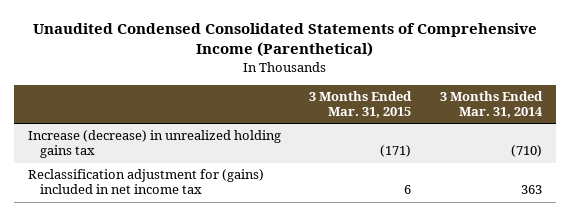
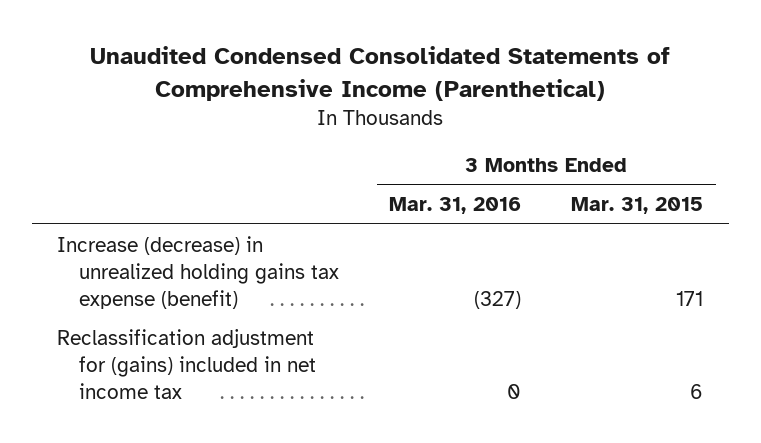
- | 3 Months Ended Mar. 31, 2015 | 3 Months Ended Mar. 31, 2014
+ | 3 Months Ended Mar. 31, 2016 | 3 Months Ended Mar. 31, 2015
- Increase (decrease) in unrealized holding gains tax | (171) | (710)
+ Increase (decrease) in unrealized holding gains tax expense (benefit) | (327) | 171

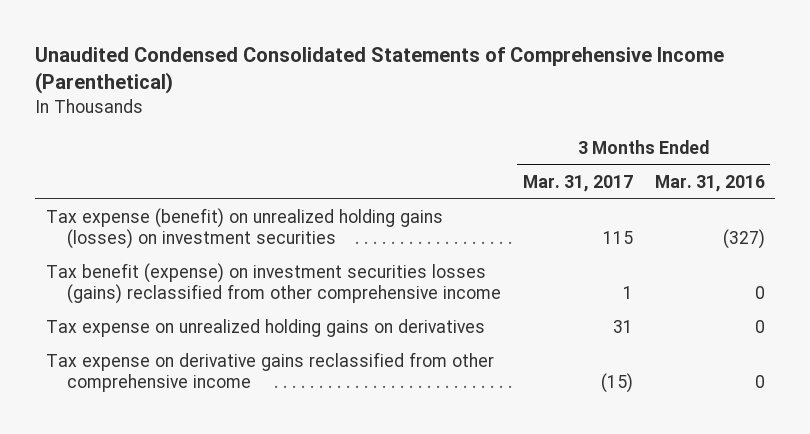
- | 3 Months Ended Mar. 31, 2016 | 3 Months Ended Mar. 31, 2015
+ | 3 Months Ended Mar. 31, 2017 | 3 Months Ended Mar. 31, 2016
- Increase (decrease) in unrealized holding gains tax expense (benefit) | (327) | 171
- Reclassification adjustment for (gains) included in net income tax | 0 | 6
+ Tax expense (benefit) on unrealized holding gains (losses) on investment securities | 115 | (327)
+ Tax benefit (expense) on investment securities losses (gains) reclassified from other comprehensive income | 1 | 0
+ Tax expense on unrealized holding gains on derivatives | 31 | 0
+ Tax expense on derivative gains reclassified from other comprehensive income | (15) | 0

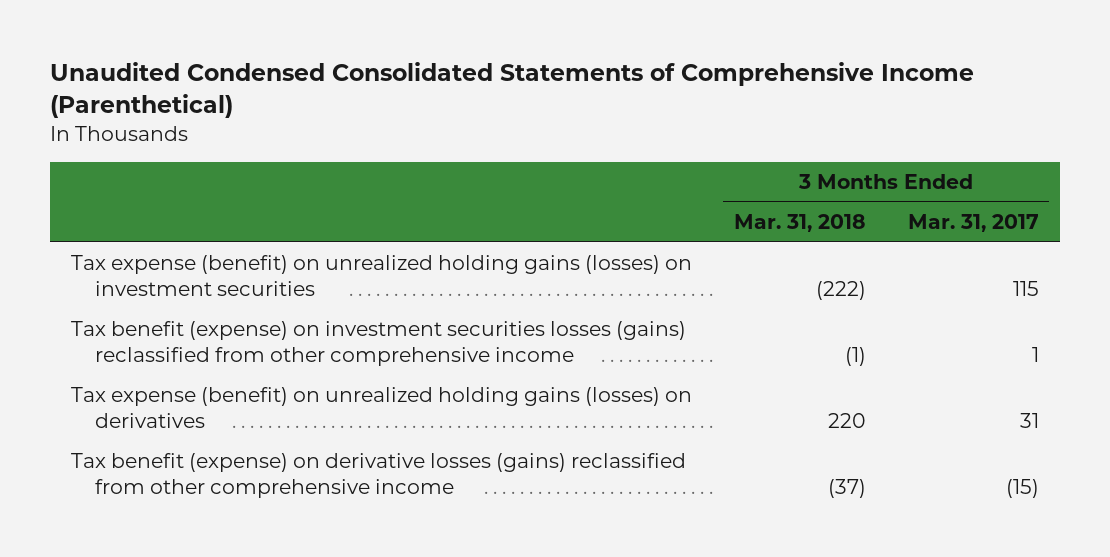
- | 3 Months Ended Mar. 31, 2017 | 3 Months Ended Mar. 31, 2016
+ | 3 Months Ended Mar. 31, 2018 | 3 Months Ended Mar. 31, 2017
- Tax expense on unrealized holding gains on derivatives | 31 | 0
- Tax expense on derivative gains reclassified from other comprehensive income | (15) | 0
+ Tax expense (benefit) on unrealized holding gains (losses) on derivatives | 220 | 31
+ Tax benefit (expense) on derivative losses (gains) reclassified from other comprehensive income | (37) | (15)

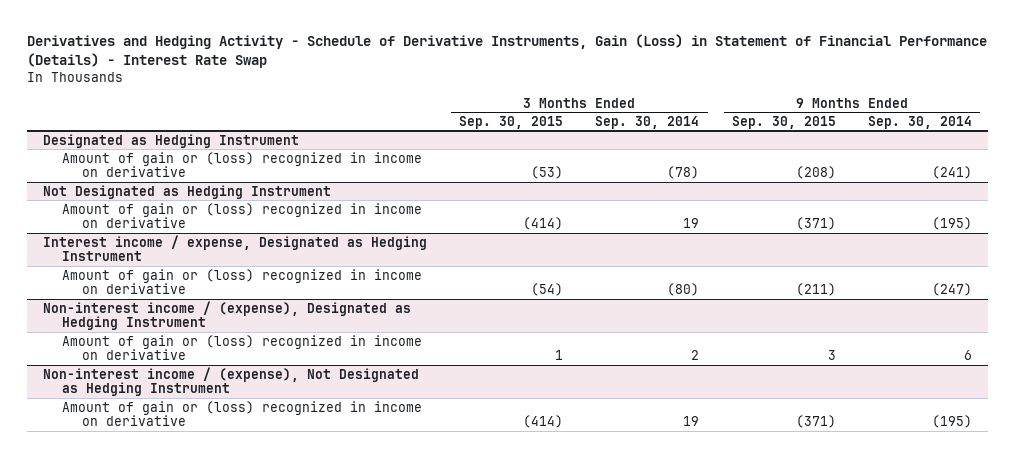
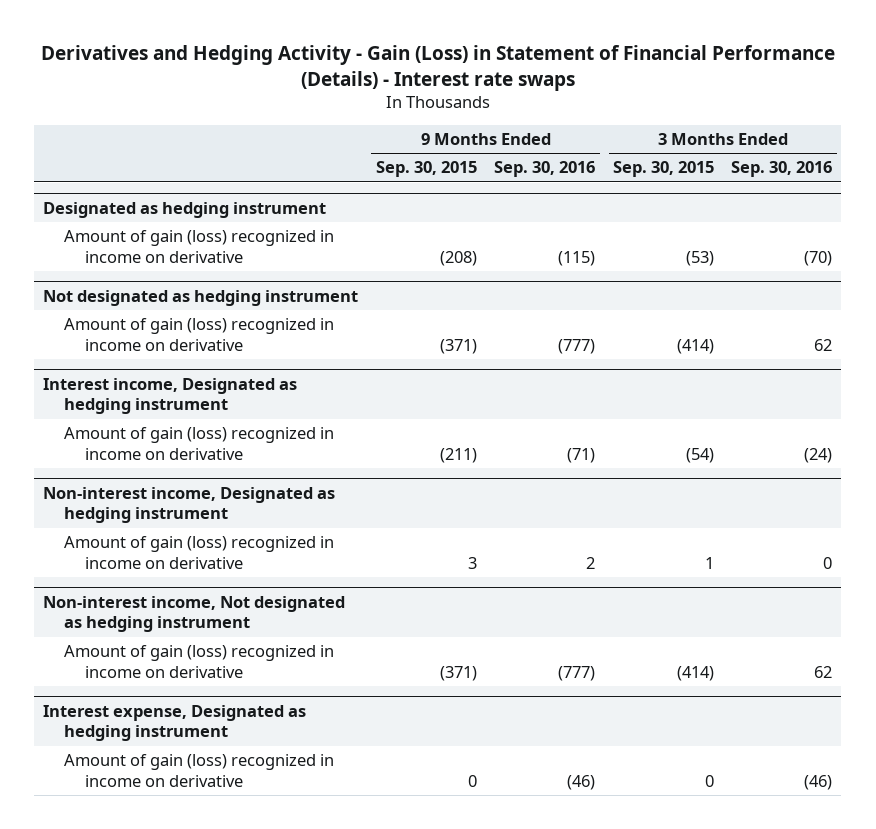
- Derivatives and Hedging Activity - Schedule of Derivative Instruments, Gain (Loss) in Statement of Financial Performance (Details) - Interest Rate Swap
+ Derivatives and Hedging Activity - Gain (Loss) in Statement of Financial Performance (Details) - Interest rate swaps
- | 3 Months Ended Sep. 30, 2015 | 3 Months Ended Sep. 30, 2014 | 9 Months Ended Sep. 30, 2015 | 9 Months Ended Sep. 30, 2014
+ | 9 Months Ended Sep. 30, 2015 | 9 Months Ended Sep. 30, 2016 | 3 Months Ended Sep. 30, 2015 | 3 Months Ended Sep. 30, 2016
- Designated as Hedging Instrument
- Amount of gain or (loss) recognized in income on derivative | (53) | (78) | (208) | (241)
- Not Designated as Hedging Instrument
- Amount of gain or (loss) recognized in income on derivative | (414) | 19 | (371) | (195)
- Interest income / expense, Designated as Hedging Instrument
- Amount of gain or (loss) recognized in income on derivative | (54) | (80) | (211) | (247)
- Non-interest income / (expense), Designated as Hedging Instrument
- Amount of gain or (loss) recognized in income on derivative | 1 | 2 | 3 | 6
- Non-interest income / (expense), Not Designated as Hedging Instrument
- Amount of gain or (loss) recognized in income on derivative | (414) | 19 | (371) | (195)
+ Designated as hedging instrument
+ Amount of gain (loss) recognized in income on derivative | (208) | (115) | (53) | (70)
+ Not designated as hedging instrument
+ Amount of gain (loss) recognized in income on derivative | (371) | (777) | (414) | 62
+ Interest income, Designated as hedging instrument
+ Amount of gain (loss) recognized in income on derivative | (211) | (71) | (54) | (24)
+ Non-interest income, Designated as hedging instrument
+ Amount of gain (loss) recognized in income on derivative | 3 | 2 | 1 | 0
+ Non-interest income, Not designated as hedging instrument
+ Amount of gain (loss) recognized in income on derivative | (371) | (777) | (414) | 62
+ Interest expense, Designated as hedging instrument
+ Amount of gain (loss) recognized in income on derivative | 0 | (46) | 0 | (46)

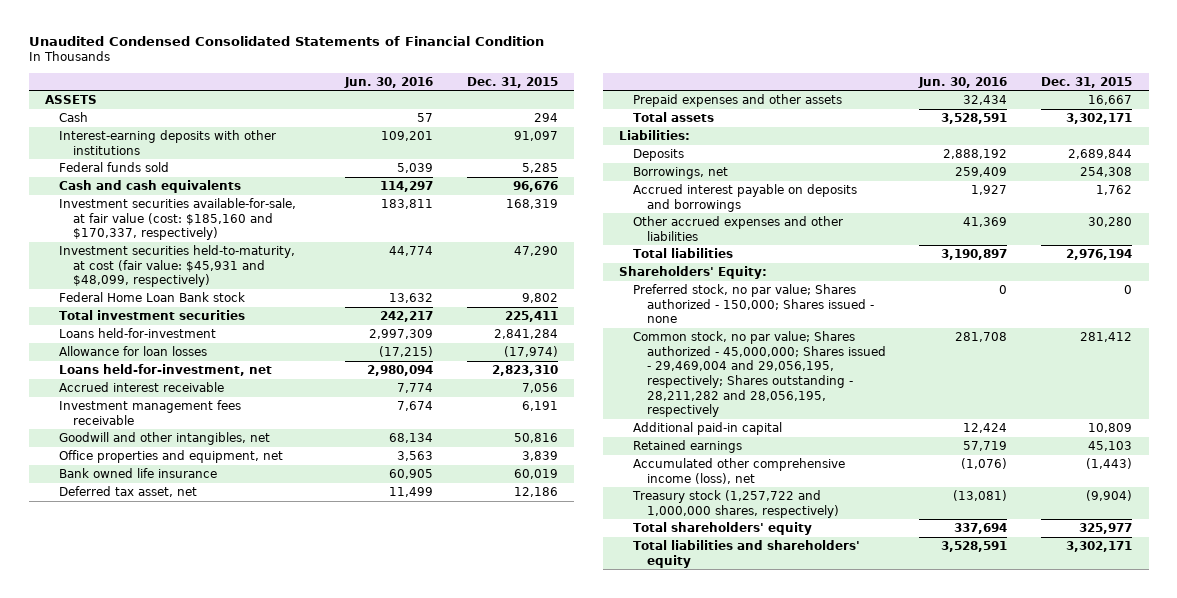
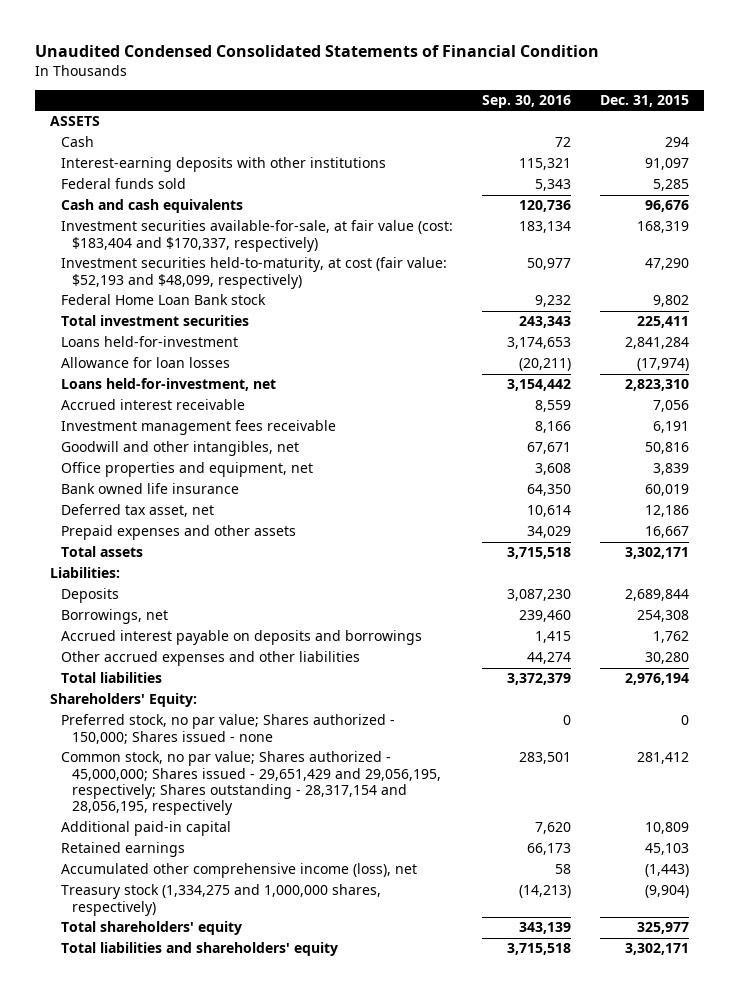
- | Jun. 30, 2016 | Dec. 31, 2015
+ | Sep. 30, 2016 | Dec. 31, 2015
- Investment securities available-for-sale, at fair value (cost: $185,160 and $170,337, respectively) | 183,811 | 168,319
- Investment securities held-to-maturity, at cost (fair value: $45,931 and $48,099, respectively) | 44,774 | 47,290
+ Investment securities available-for-sale, at fair value (cost: $183,404 and $170,337, respectively) | 183,134 | 168,319
+ Investment securities held-to-maturity, at cost (fair value: $52,193 and $48,099, respectively) | 50,977 | 47,290
- Common stock, no par value; Shares authorized - 45,000,000; Shares issued - 29,469,004 and 29,056,195, respectively; Shares outstanding - 28,211,282 and 28,056,195, respectively | 281,708 | 281,412
+ Common stock, no par value; Shares authorized - 45,000,000; Shares issued - 29,651,429 and 29,056,195, respectively; Shares outstanding - 28,317,154 and 28,056,195, respectively | 283,501 | 281,412
- Treasury stock (1,257,722 and 1,000,000 shares, respectively) | (13,081) | (9,904)
+ Treasury stock (1,334,275 and 1,000,000 shares, respectively) | (14,213) | (9,904)

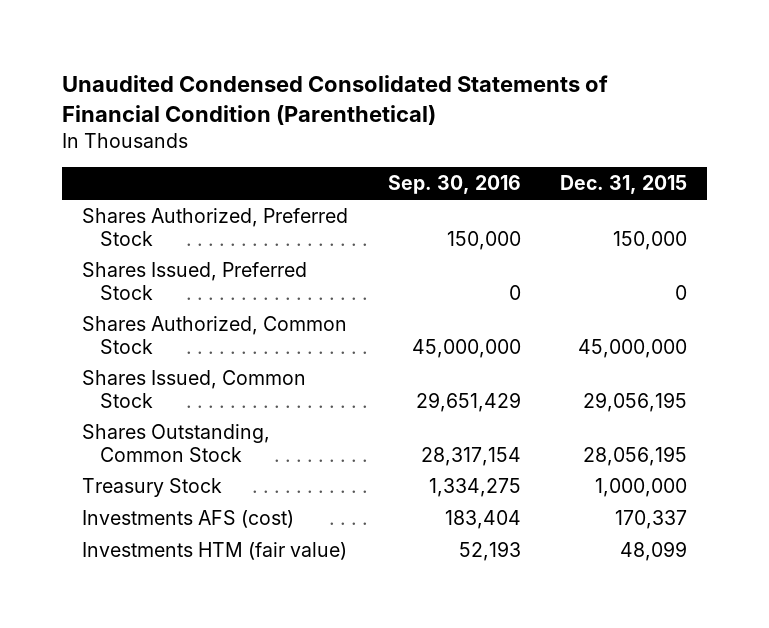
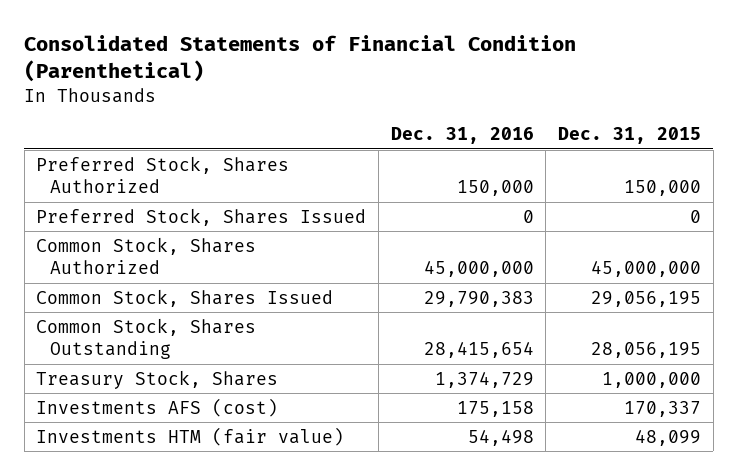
- Unaudited Condensed Consolidated Statements of Financial Condition (Parenthetical)
+ Consolidated Statements of Financial Condition (Parenthetical)
- | Sep. 30, 2016 | Dec. 31, 2015
+ | Dec. 31, 2016 | Dec. 31, 2015
- Shares Authorized, Preferred Stock | 150,000 | 150,000
- Shares Issued, Preferred Stock | 0 | 0
- Shares Authorized, Common Stock | 45,000,000 | 45,000,000
- Shares Issued, Common Stock | 29,651,429 | 29,056,195
- Shares Outstanding, Common Stock | 28,317,154 | 28,056,195
- Treasury Stock | 1,334,275 | 1,000,000
+ Preferred Stock, Shares Authorized | 150,000 | 150,000
+ Preferred Stock, Shares Issued | 0 | 0
+ Common Stock, Shares Authorized | 45,000,000 | 45,000,000
+ Common Stock, Shares Issued | 29,790,383 | 29,056,195
+ Common Stock, Shares Outstanding | 28,415,654 | 28,056,195
+ Treasury Stock, Shares | 1,374,729 | 1,000,000

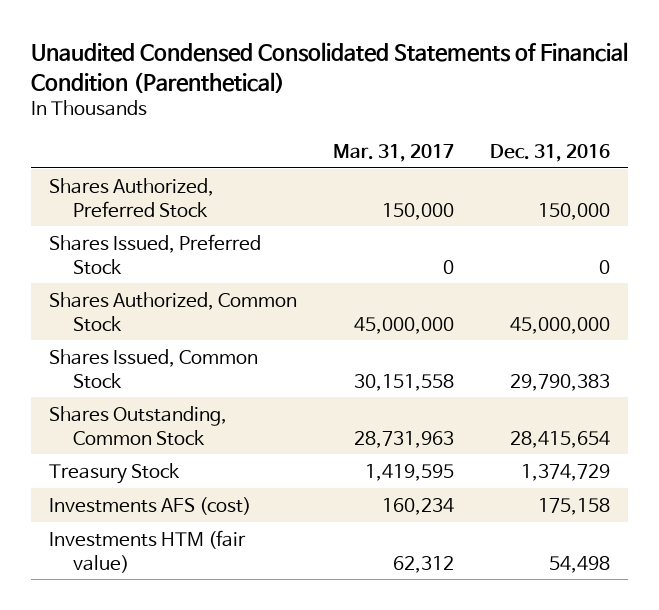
- Consolidated Statements of Financial Condition (Parenthetical)
+ Unaudited Condensed Consolidated Statements of Financial Condition (Parenthetical)
- | Dec. 31, 2016 | Dec. 31, 2015
+ | Mar. 31, 2017 | Dec. 31, 2016
- Preferred Stock, Shares Authorized | 150,000 | 150,000
- Preferred Stock, Shares Issued | 0 | 0
- Common Stock, Shares Authorized | 45,000,000 | 45,000,000
- Common Stock, Shares Issued | 29,790,383 | 29,056,195
- Common Stock, Shares Outstanding | 28,415,654 | 28,056,195
- Treasury Stock, Shares | 1,374,729 | 1,000,000
+ Shares Authorized, Preferred Stock | 150,000 | 150,000
+ Shares Issued, Preferred Stock | 0 | 0
+ Shares Authorized, Common Stock | 45,000,000 | 45,000,000
+ Shares Issued, Common Stock | 30,151,558 | 29,790,383
+ Shares Outstanding, Common Stock | 28,731,963 | 28,415,654
+ Treasury Stock | 1,419,595 | 1,374,729

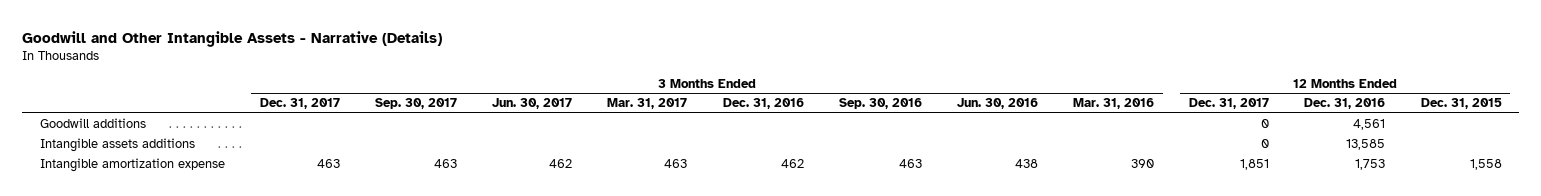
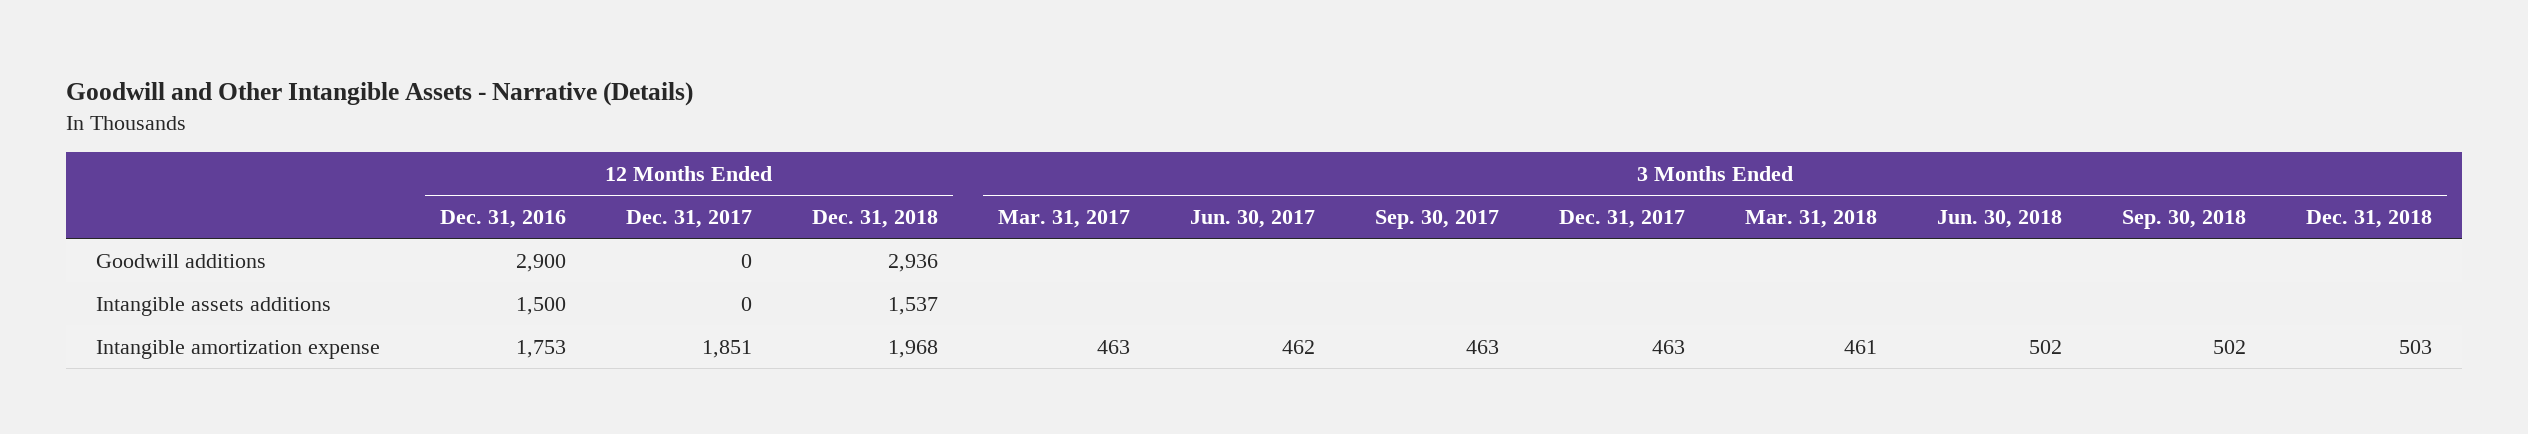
- | 3 Months Ended Dec. 31, 2017 | 3 Months Ended Sep. 30, 2017 | 3 Months Ended Jun. 30, 2017 | 3 Months Ended Mar. 31, 2017 | 3 Months Ended Dec. 31, 2016 | 3 Months Ended Sep. 30, 2016 | 3 Months Ended Jun. 30, 2016 | 3 Months Ended Mar. 31, 2016 | 12 Months Ended Dec. 31, 2017 | 12 Months Ended Dec. 31, 2016 | 12 Months Ended Dec. 31, 2015
+ | 12 Months Ended Dec. 31, 2016 | 12 Months Ended Dec. 31, 2017 | 12 Months Ended Dec. 31, 2018 | 3 Months Ended Mar. 31, 2017 | 3 Months Ended Jun. 30, 2017 | 3 Months Ended Sep. 30, 2017 | 3 Months Ended Dec. 31, 2017 | 3 Months Ended Mar. 31, 2018 | 3 Months Ended Jun. 30, 2018 | 3 Months Ended Sep. 30, 2018 | 3 Months Ended Dec. 31, 2018
- Goodwill additions | | | | | | | | | 0 | 4,561 |
- Intangible assets additions | | | | | | | | | 0 | 13,585 |
+ Goodwill additions | 2,900 | 0 | 2,936 | | | | | | | |
+ Intangible assets additions | 1,500 | 0 | 1,537 | | | | | | | |

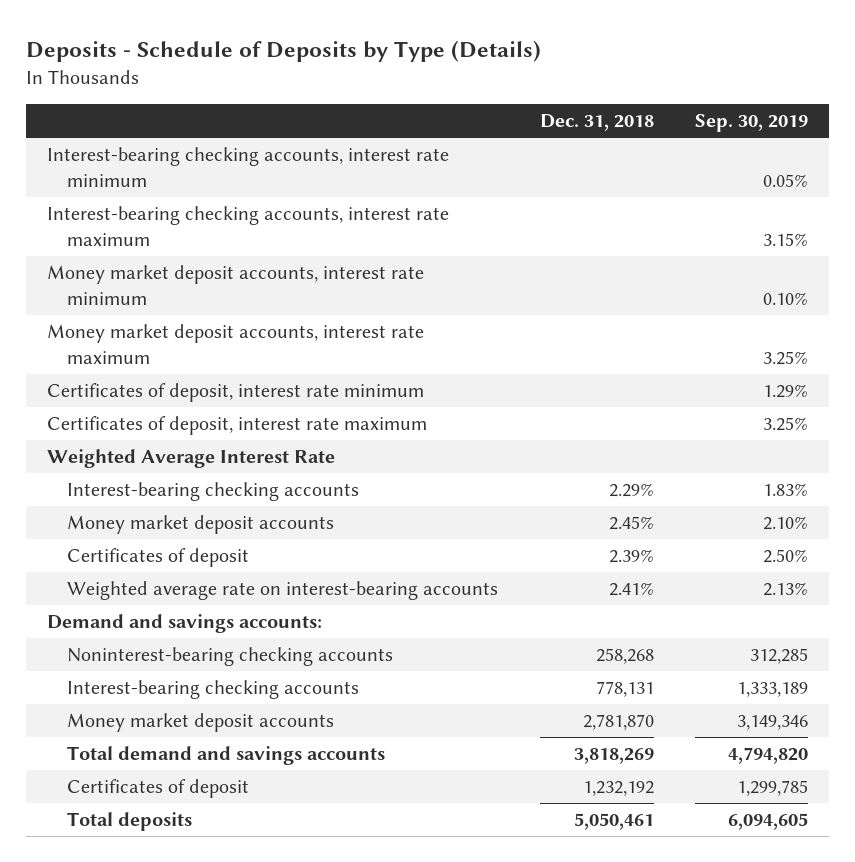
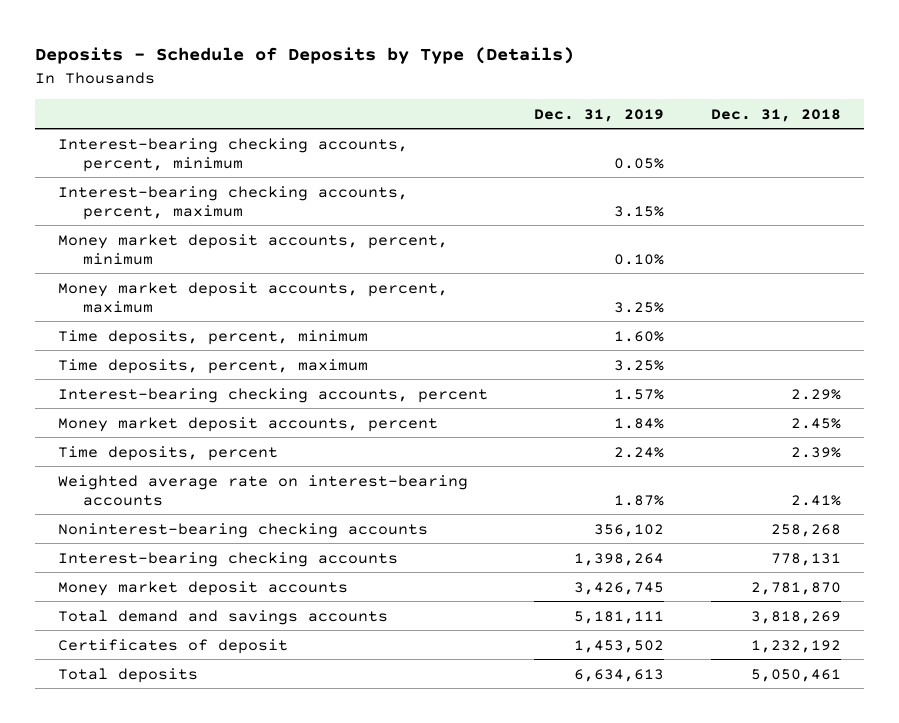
- | Dec. 31, 2018 | Sep. 30, 2019
+ | Dec. 31, 2019 | Dec. 31, 2018
- Interest-bearing checking accounts, interest rate minimum | | 0.05%
- Interest-bearing checking accounts, interest rate maximum | | 3.15%
- Money market deposit accounts, interest rate minimum | | 0.10%
- Money market deposit accounts, interest rate maximum | | 3.25%
- Certificates of deposit, interest rate minimum | | 1.29%
- Certificates of deposit, interest rate maximum | | 3.25%
- Weighted Average Interest Rate
- Interest-bearing checking accounts | 2.29% | 1.83%
- Money market deposit accounts | 2.45% | 2.10%
- Certificates of deposit | 2.39% | 2.50%
+ Interest-bearing checking accounts, percent, minimum | 0.05% |
+ Interest-bearing checking accounts, percent, maximum | 3.15% |
+ Money market deposit accounts, percent, minimum | 0.10% |
+ Money market deposit accounts, percent, maximum | 3.25% |
+ Time deposits, percent, minimum | 1.60% |
+ Time deposits, percent, maximum | 3.25% |
+ Interest-bearing checking accounts, percent | 1.57% | 2.29%
+ Money market deposit accounts, percent | 1.84% | 2.45%
+ Time deposits, percent | 2.24% | 2.39%
- Demand and savings accounts:

